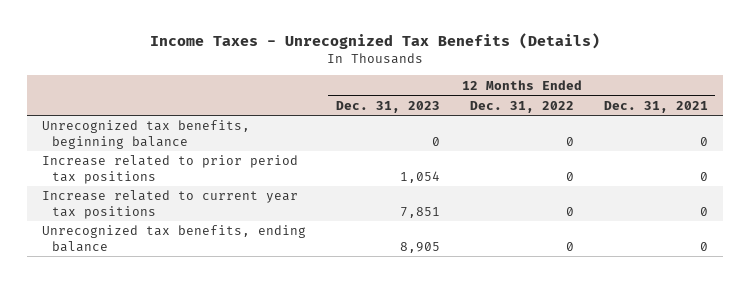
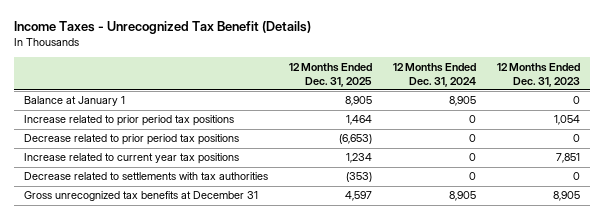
- Income Taxes - Unrecognized Tax Benefits (Details)
+ Income Taxes - Unrecognized Tax Benefit (Details)
- | 12 Months Ended Dec. 31, 2023 | 12 Months Ended Dec. 31, 2022 | 12 Months Ended Dec. 31, 2021
+ | 12 Months Ended Dec. 31, 2025 | 12 Months Ended Dec. 31, 2024 | 12 Months Ended Dec. 31, 2023
- Unrecognized tax benefits, beginning balance | 0 | 0 | 0
+ Balance at January 1 | 8,905 | 8,905 | 0
+ Decrease related to prior period tax positions | (6,653) | 0 | 0
- Unrecognized tax benefits, ending balance | 8,905 | 0 | 0
+ Decrease related to settlements with tax authorities | (353) | 0 | 0
+ Gross unrecognized tax benefits at December 31 | 4,597 | 8,905 | 8,905

